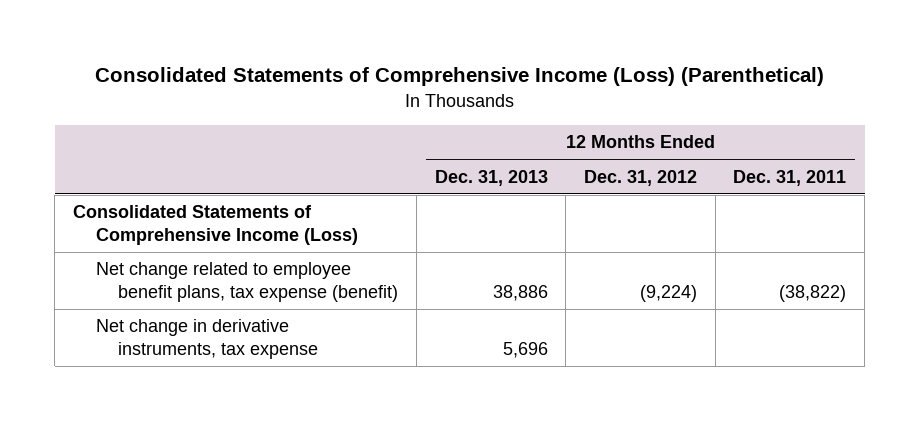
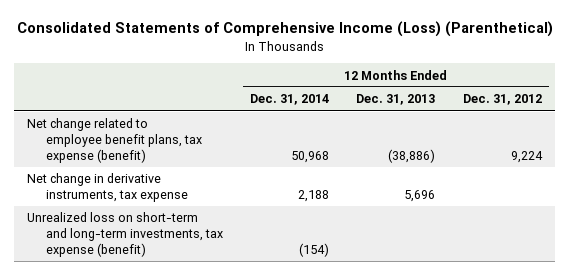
- | 12 Months Ended Dec. 31, 2013 | 12 Months Ended Dec. 31, 2012 | 12 Months Ended Dec. 31, 2011
+ | 12 Months Ended Dec. 31, 2014 | 12 Months Ended Dec. 31, 2013 | 12 Months Ended Dec. 31, 2012
- Consolidated Statements of Comprehensive Income (Loss)
- Net change related to employee benefit plans, tax expense (benefit) | 38,886 | (9,224) | (38,822)
+ Net change related to employee benefit plans, tax expense (benefit) | 50,968 | (38,886) | 9,224
+ Unrealized loss on short-term and long-term investments, tax expense (benefit) | (154) | |

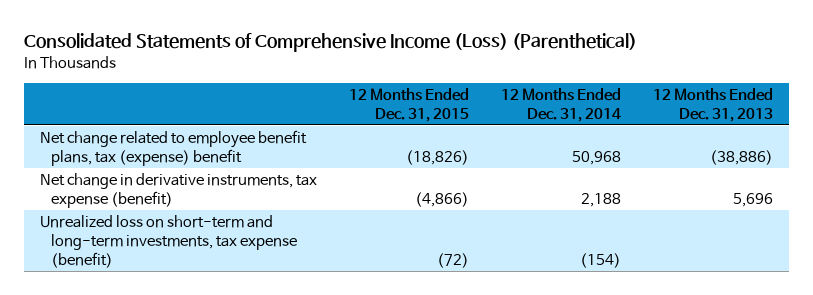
- | 12 Months Ended Dec. 31, 2014 | 12 Months Ended Dec. 31, 2013 | 12 Months Ended Dec. 31, 2012
+ | 12 Months Ended Dec. 31, 2015 | 12 Months Ended Dec. 31, 2014 | 12 Months Ended Dec. 31, 2013
- Net change related to employee benefit plans, tax expense (benefit) | 50,968 | (38,886) | 9,224
- Net change in derivative instruments, tax expense | 2,188 | 5,696 |
+ Net change related to employee benefit plans, tax (expense) benefit | (18,826) | 50,968 | (38,886)
+ Net change in derivative instruments, tax expense (benefit) | (4,866) | 2,188 | 5,696

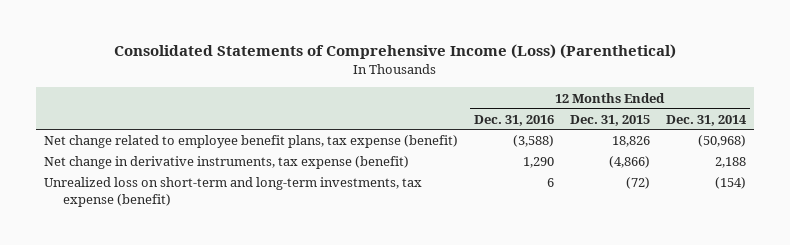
- | 12 Months Ended Dec. 31, 2015 | 12 Months Ended Dec. 31, 2014 | 12 Months Ended Dec. 31, 2013
+ | 12 Months Ended Dec. 31, 2016 | 12 Months Ended Dec. 31, 2015 | 12 Months Ended Dec. 31, 2014
- Net change related to employee benefit plans, tax (expense) benefit | (18,826) | 50,968 | (38,886)
+ Net change related to employee benefit plans, tax expense (benefit) | (3,588) | 18,826 | (50,968)

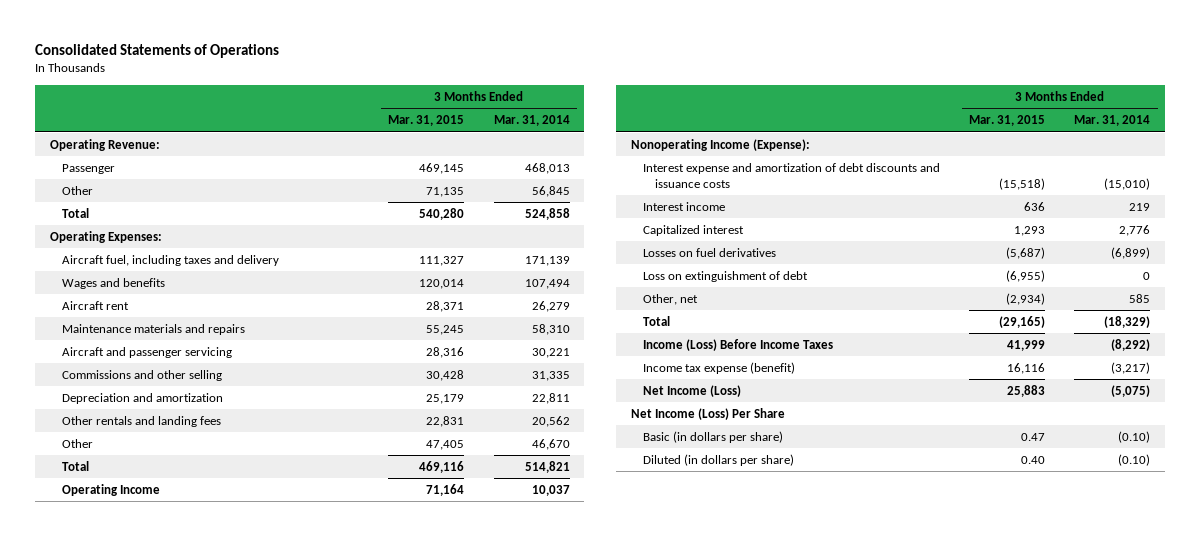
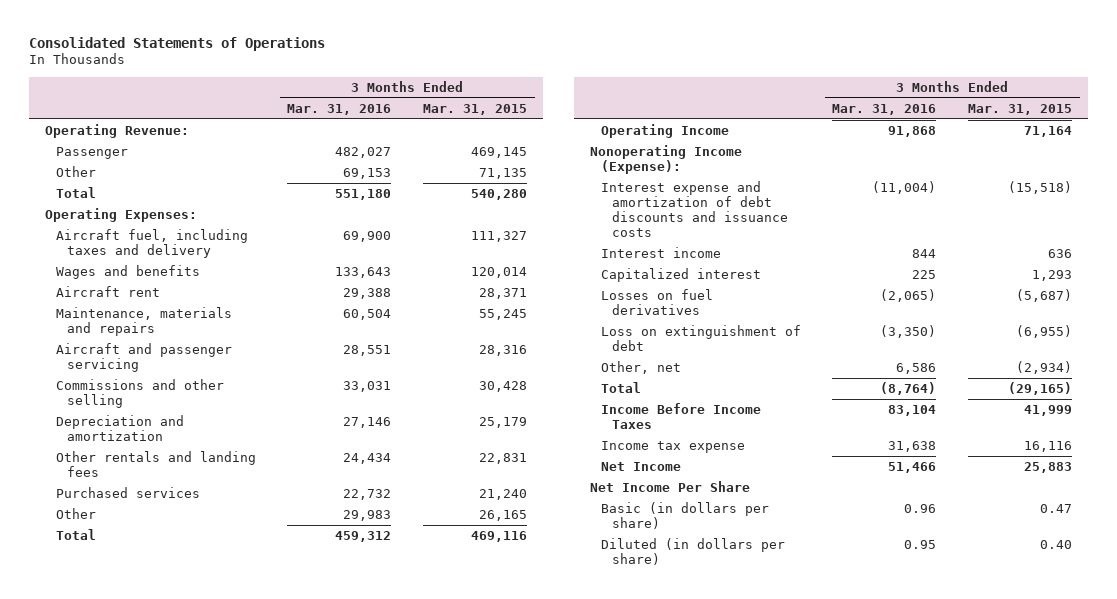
- | 3 Months Ended Mar. 31, 2015 | 3 Months Ended Mar. 31, 2014
+ | 3 Months Ended Mar. 31, 2016 | 3 Months Ended Mar. 31, 2015
- Maintenance materials and repairs | 55,245 | 58,310
+ Maintenance, materials and repairs | 60,504 | 55,245
- Other | 47,405 | 46,670
+ Purchased services | 22,732 | 21,240
+ Other | 29,983 | 26,165
- Income (Loss) Before Income Taxes | 41,999 | (8,292)
- Income tax expense (benefit) | 16,116 | (3,217)
- Net Income (Loss) | 25,883 | (5,075)
- Net Income (Loss) Per Share
+ Income Before Income Taxes | 83,104 | 41,999
+ Income tax expense | 31,638 | 16,116
+ Net Income | 51,466 | 25,883
+ Net Income Per Share

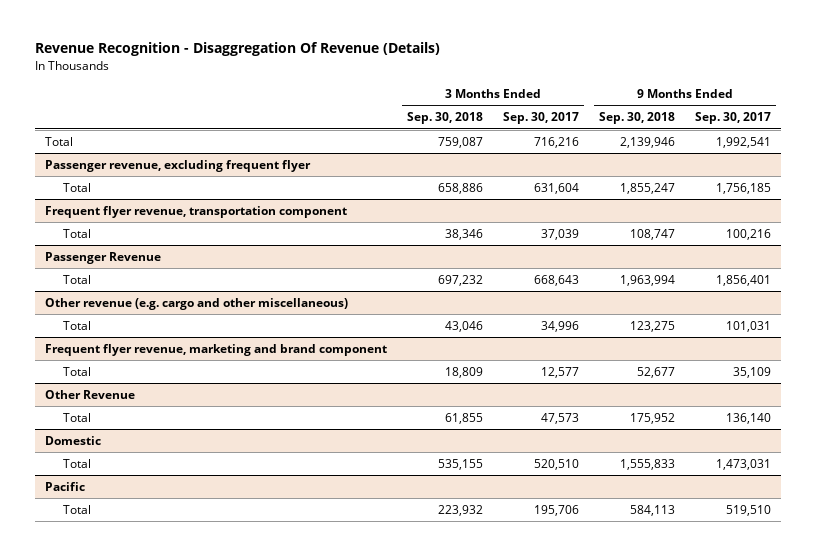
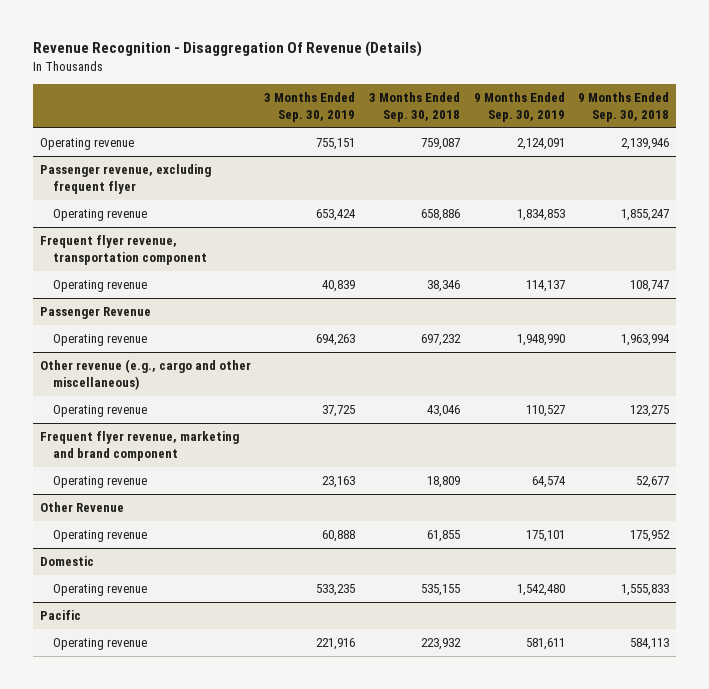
- | 3 Months Ended Sep. 30, 2018 | 3 Months Ended Sep. 30, 2017 | 9 Months Ended Sep. 30, 2018 | 9 Months Ended Sep. 30, 2017
+ | 3 Months Ended Sep. 30, 2019 | 3 Months Ended Sep. 30, 2018 | 9 Months Ended Sep. 30, 2019 | 9 Months Ended Sep. 30, 2018
- Total | 759,087 | 716,216 | 2,139,946 | 1,992,541
+ Operating revenue | 755,151 | 759,087 | 2,124,091 | 2,139,946
@ Passenger revenue, excluding frequent flyer
- Total | 658,886 | 631,604 | 1,855,247 | 1,756,185
+ Operating revenue | 653,424 | 658,886 | 1,834,853 | 1,855,247
@ Frequent flyer revenue, transportation component
- Total | 38,346 | 37,039 | 108,747 | 100,216
+ Operating revenue | 40,839 | 38,346 | 114,137 | 108,747
@ Passenger Revenue
- Total | 697,232 | 668,643 | 1,963,994 | 1,856,401
- Other revenue (e.g. cargo and other miscellaneous)
- Total | 43,046 | 34,996 | 123,275 | 101,031
@ Passenger Revenue
+ Operating revenue | 694,263 | 697,232 | 1,948,990 | 1,963,994
+ Other revenue (e.g., cargo and other miscellaneous)
+ Operating revenue | 37,725 | 43,046 | 110,527 | 123,275
@ Frequent flyer revenue, marketing and brand component
- Total | 18,809 | 12,577 | 52,677 | 35,109
+ Operating revenue | 23,163 | 18,809 | 64,574 | 52,677
@ Other Revenue
- Total | 61,855 | 47,573 | 175,952 | 136,140
+ Operating revenue | 60,888 | 61,855 | 175,101 | 175,952
@ Domestic
- Total | 535,155 | 520,510 | 1,555,833 | 1,473,031
+ Operating revenue | 533,235 | 535,155 | 1,542,480 | 1,555,833
@ Pacific
- Total | 223,932 | 195,706 | 584,113 | 519,510
+ Operating revenue | 221,916 | 223,932 | 581,611 | 584,113

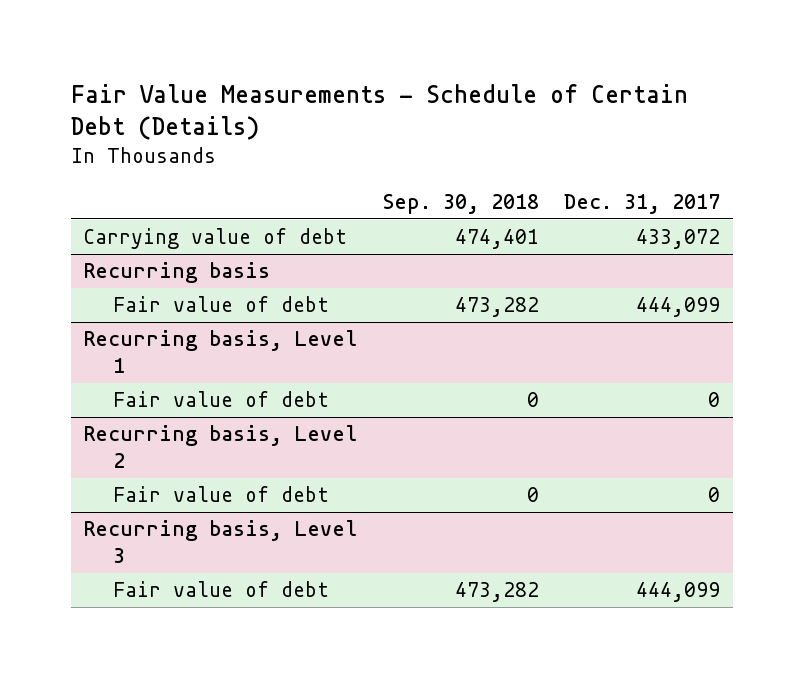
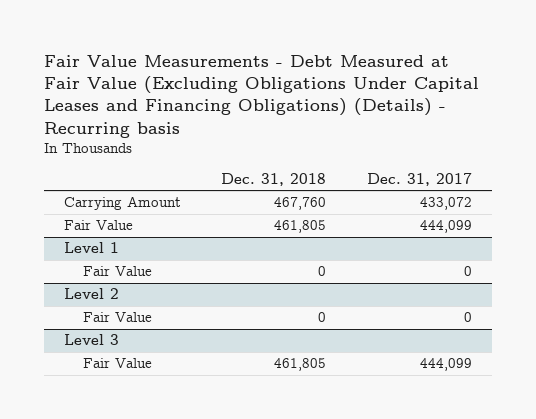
- Fair Value Measurements - Schedule of Certain Debt (Details)
+ Fair Value Measurements - Debt Measured at Fair Value (Excluding Obligations Under Capital Leases and Financing Obligations) (Details) - Recurring basis
- | Sep. 30, 2018 | Dec. 31, 2017
+ | Dec. 31, 2018 | Dec. 31, 2017
- Carrying value of debt | 474,401 | 433,072
- Recurring basis
- Fair value of debt | 473,282 | 444,099
- Recurring basis, Level 1
- Fair value of debt | 0 | 0
- Recurring basis, Level 2
- Fair value of debt | 0 | 0
- Recurring basis, Level 3
- Fair value of debt | 473,282 | 444,099
+ Carrying Amount | 467,760 | 433,072
+ Fair Value | 461,805 | 444,099
+ Level 1
+ Fair Value | 0 | 0
+ Level 2
+ Fair Value | 0 | 0
+ Level 3
+ Fair Value | 461,805 | 444,099

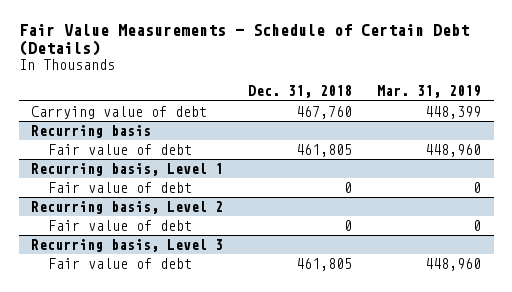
- Fair Value Measurements - Debt Measured at Fair Value (Excluding Obligations Under Capital Leases and Financing Obligations) (Details) - Recurring basis
+ Fair Value Measurements - Schedule of Certain Debt (Details)
- | Dec. 31, 2018 | Dec. 31, 2017
+ | Dec. 31, 2018 | Mar. 31, 2019
- Carrying Amount | 467,760 | 433,072
- Fair Value | 461,805 | 444,099
- Level 1
- Fair Value | 0 | 0
- Level 2
- Fair Value | 0 | 0
- Level 3
- Fair Value | 461,805 | 444,099
+ Carrying value of debt | 467,760 | 448,399
+ Recurring basis
+ Fair value of debt | 461,805 | 448,960
+ Recurring basis, Level 1
+ Fair value of debt | 0 | 0
+ Recurring basis, Level 2
+ Fair value of debt | 0 | 0
+ Recurring basis, Level 3
+ Fair value of debt | 461,805 | 448,960

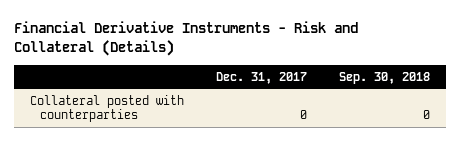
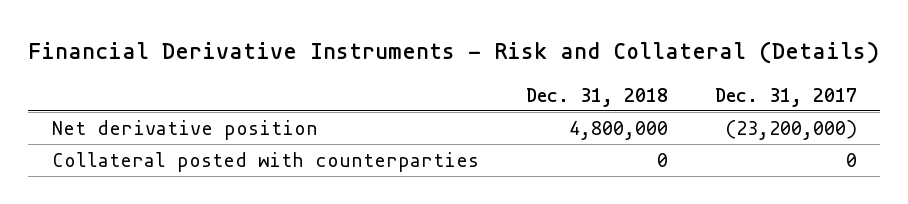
- | Dec. 31, 2017 | Sep. 30, 2018
+ | Dec. 31, 2018 | Dec. 31, 2017
+ Net derivative position | 4,800,000 | (23,200,000)

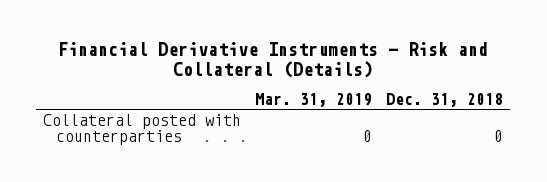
- | Dec. 31, 2018 | Dec. 31, 2017
+ | Mar. 31, 2019 | Dec. 31, 2018
- Net derivative position | 4,800,000 | (23,200,000)

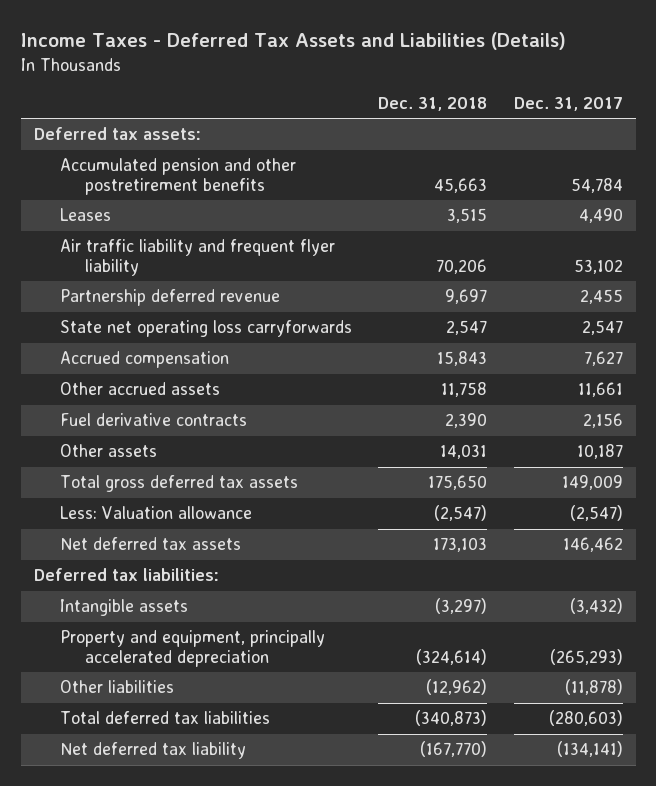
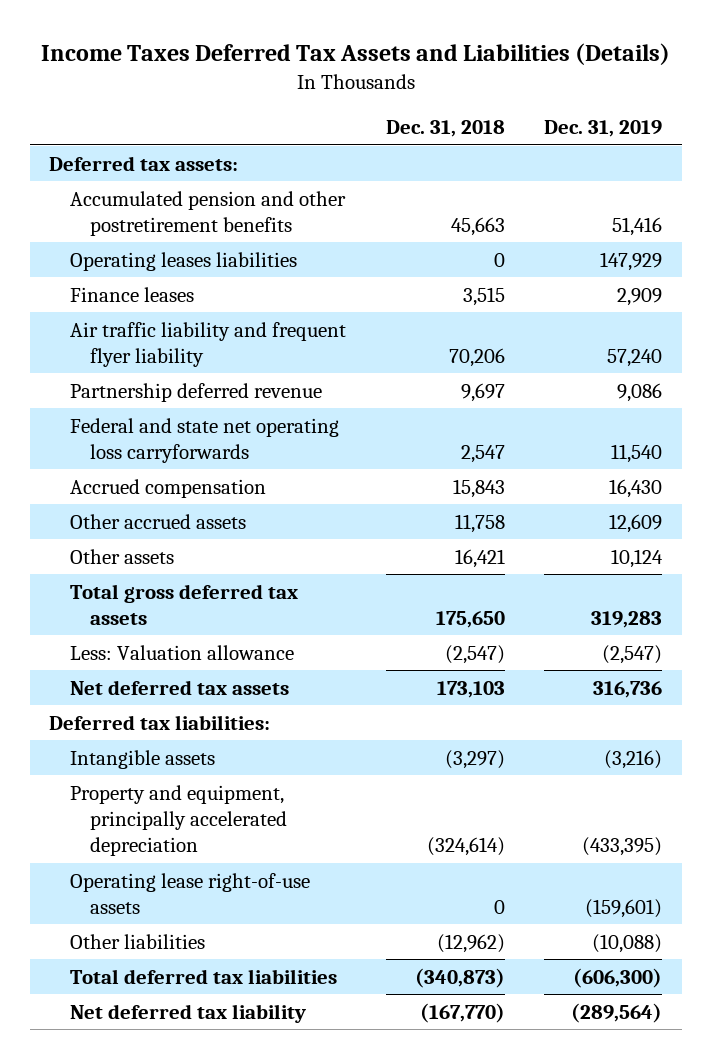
- Income Taxes - Deferred Tax Assets and Liabilities (Details)
+ Income Taxes Deferred Tax Assets and Liabilities (Details)
- | Dec. 31, 2018 | Dec. 31, 2017
+ | Dec. 31, 2018 | Dec. 31, 2019
- Leases | 3,515 | 4,490
+ Operating leases liabilities | 0 | 147,929
+ Finance leases | 3,515 | 2,909
- State net operating loss carryforwards | 2,547 | 2,547
+ Federal and state net operating loss carryforwards | 2,547 | 11,540
- Fuel derivative contracts | 2,390 | 2,156
- Other assets | 14,031 | 10,187
+ Other assets | 16,421 | 10,124
+ Operating lease right-of-use assets | 0 | (159,601)

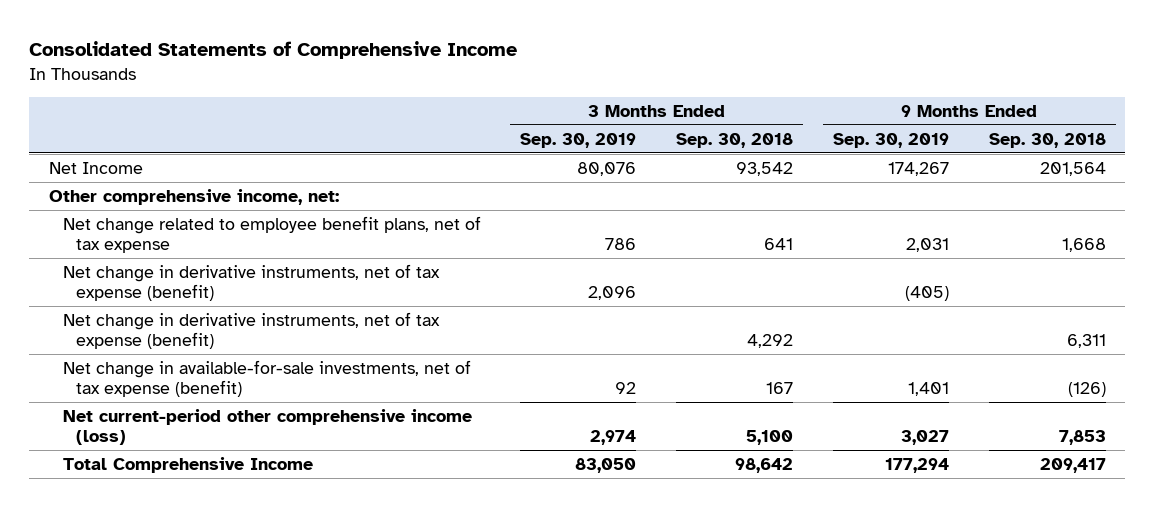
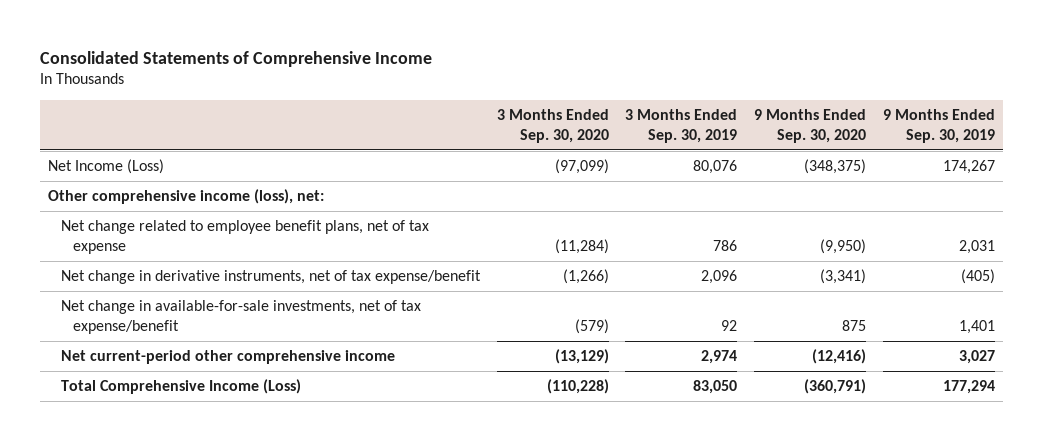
- | 3 Months Ended Sep. 30, 2019 | 3 Months Ended Sep. 30, 2018 | 9 Months Ended Sep. 30, 2019 | 9 Months Ended Sep. 30, 2018
+ | 3 Months Ended Sep. 30, 2020 | 3 Months Ended Sep. 30, 2019 | 9 Months Ended Sep. 30, 2020 | 9 Months Ended Sep. 30, 2019
- Net Income | 80,076 | 93,542 | 174,267 | 201,564
- Other comprehensive income, net:
+ Net Income (Loss) | (97,099) | 80,076 | (348,375) | 174,267
+ Other comprehensive income (loss), net:
- Net change in derivative instruments, net of tax expense (benefit) | 2,096 | | (405) |
- Net change in derivative instruments, net of tax expense (benefit) | | 4,292 | | 6,311
- Net change in available-for-sale investments, net of tax expense (benefit) | 92 | 167 | 1,401 | (126)
- Net current-period other comprehensive income (loss) | 2,974 | 5,100 | 3,027 | 7,853
- Total Comprehensive Income | 83,050 | 98,642 | 177,294 | 209,417
+ Net change in derivative instruments, net of tax expense/benefit | (1,266) | 2,096 | (3,341) | (405)
+ Net change in available-for-sale investments, net of tax expense/benefit | (579) | 92 | 875 | 1,401
+ Net current-period other comprehensive income | (13,129) | 2,974 | (12,416) | 3,027
+ Total Comprehensive Income (Loss) | (110,228) | 83,050 | (360,791) | 177,294

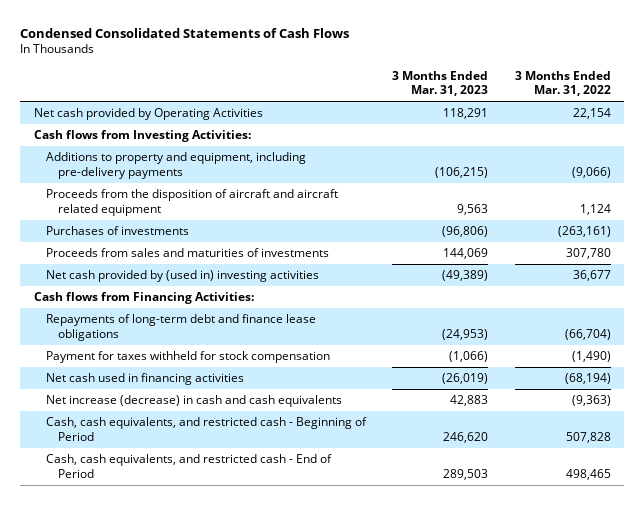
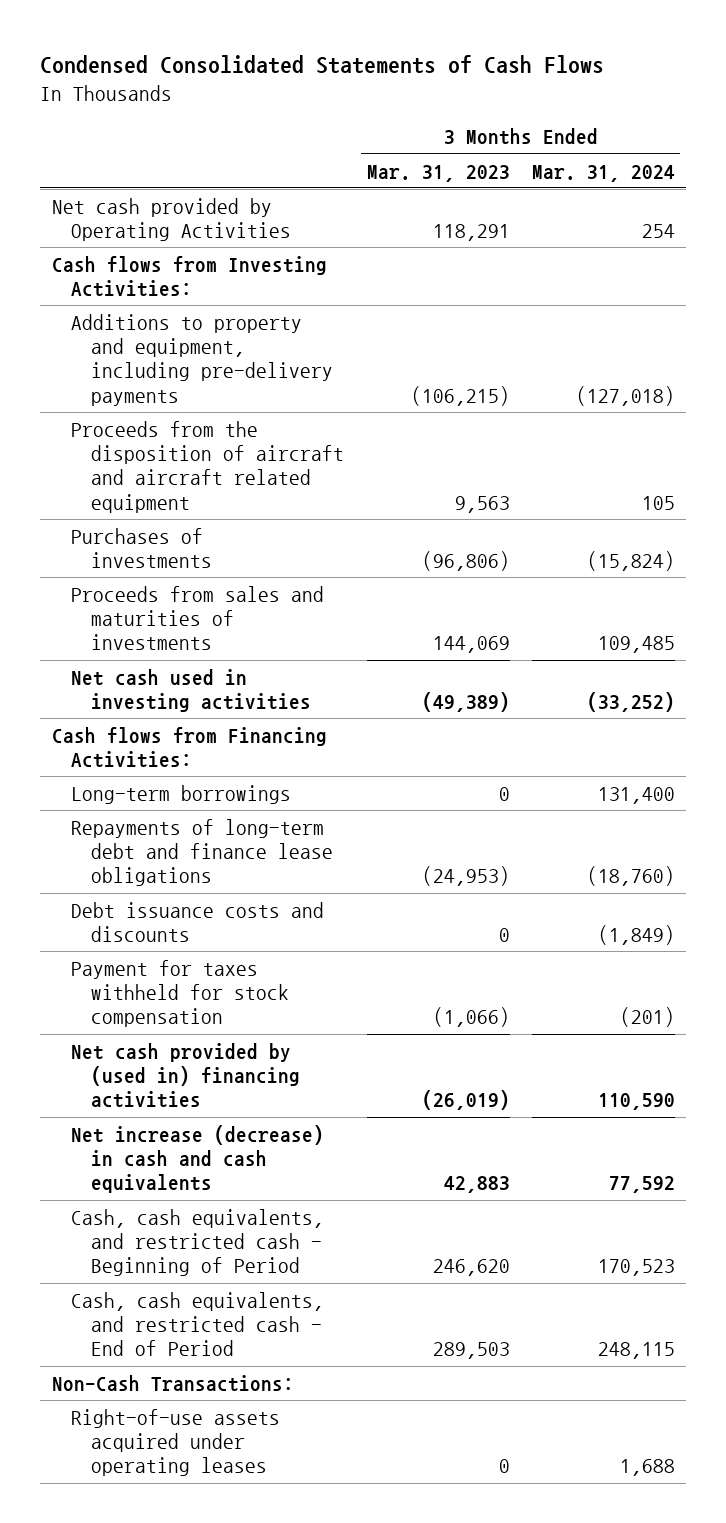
- | 3 Months Ended Mar. 31, 2023 | 3 Months Ended Mar. 31, 2022
+ | 3 Months Ended Mar. 31, 2023 | 3 Months Ended Mar. 31, 2024
- Net cash provided by (used in) investing activities | (49,389) | 36,677
+ Net cash used in investing activities | (49,389) | (33,252)
+ Long-term borrowings | 0 | 131,400
+ Debt issuance costs and discounts | 0 | (1,849)
- Net cash used in financing activities | (26,019) | (68,194)
+ Net cash provided by (used in) financing activities | (26,019) | 110,590
+ Non-Cash Transactions:
+ Right-of-use assets acquired under operating leases | 0 | 1,688

